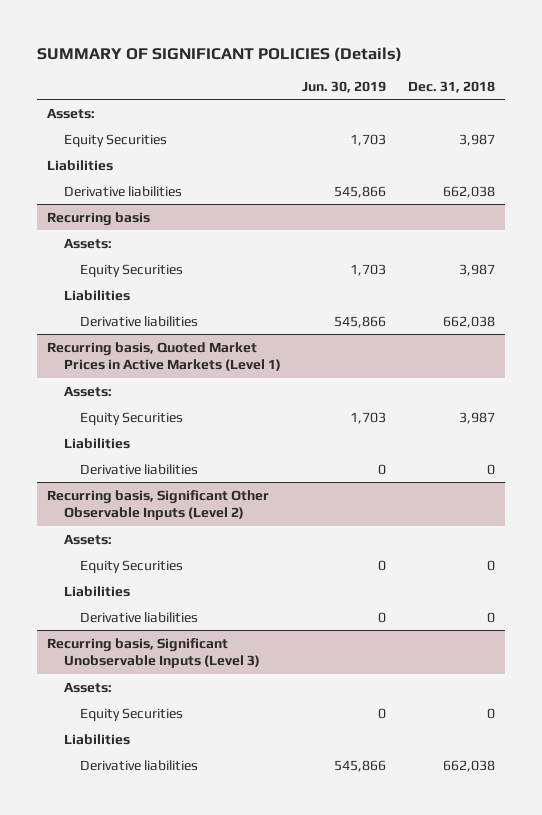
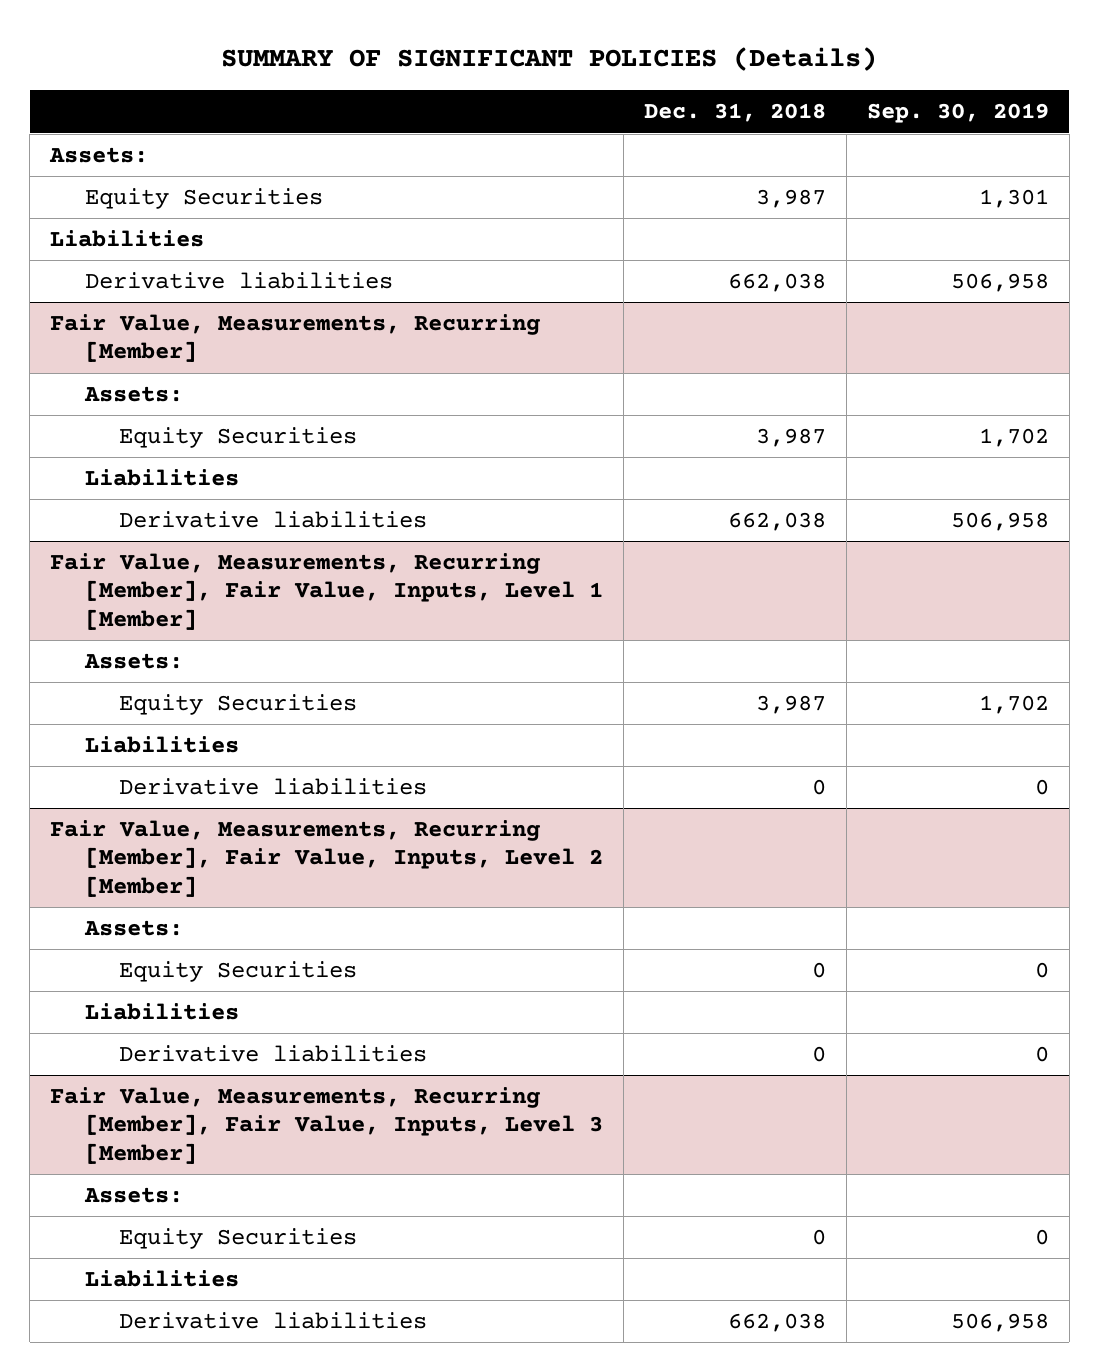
- | Jun. 30, 2019 | Dec. 31, 2018
+ | Dec. 31, 2018 | Sep. 30, 2019
- Recurring basis
+ Fair Value, Measurements, Recurring [Member]
- Recurring basis, Quoted Market Prices in Active Markets (Level 1)
+ Fair Value, Measurements, Recurring [Member], Fair Value, Inputs, Level 1 [Member]
- Recurring basis, Significant Other Observable Inputs (Level 2)
+ Fair Value, Measurements, Recurring [Member], Fair Value, Inputs, Level 2 [Member]
- Recurring basis, Significant Unobservable Inputs (Level 3)
+ Fair Value, Measurements, Recurring [Member], Fair Value, Inputs, Level 3 [Member]

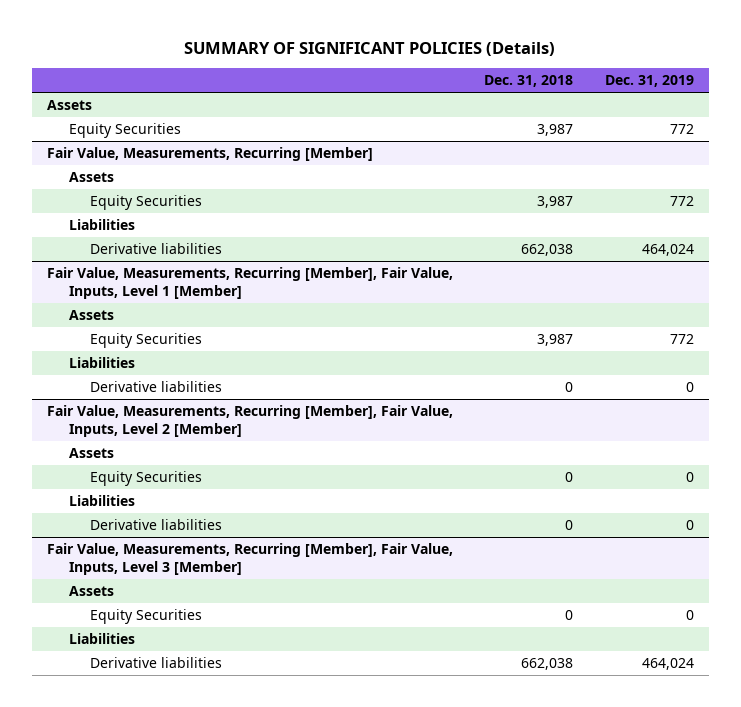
- | Dec. 31, 2018 | Sep. 30, 2019
+ | Dec. 31, 2018 | Dec. 31, 2019
- Assets:
+ Assets
- Liabilities
- Derivative liabilities | 662,038 | 506,958
@ Fair Value, Measurements, Recurring [Member]
- Assets:
+ Assets
@ Fair Value, Measurements, Recurring [Member], Fair Value, Inputs, Level 1 [Member]
- Assets:
+ Assets
@ Fair Value, Measurements, Recurring [Member], Fair Value, Inputs, Level 2 [Member]
- Assets:
+ Assets
@ Fair Value, Measurements, Recurring [Member], Fair Value, Inputs, Level 3 [Member]
- Assets:
+ Assets

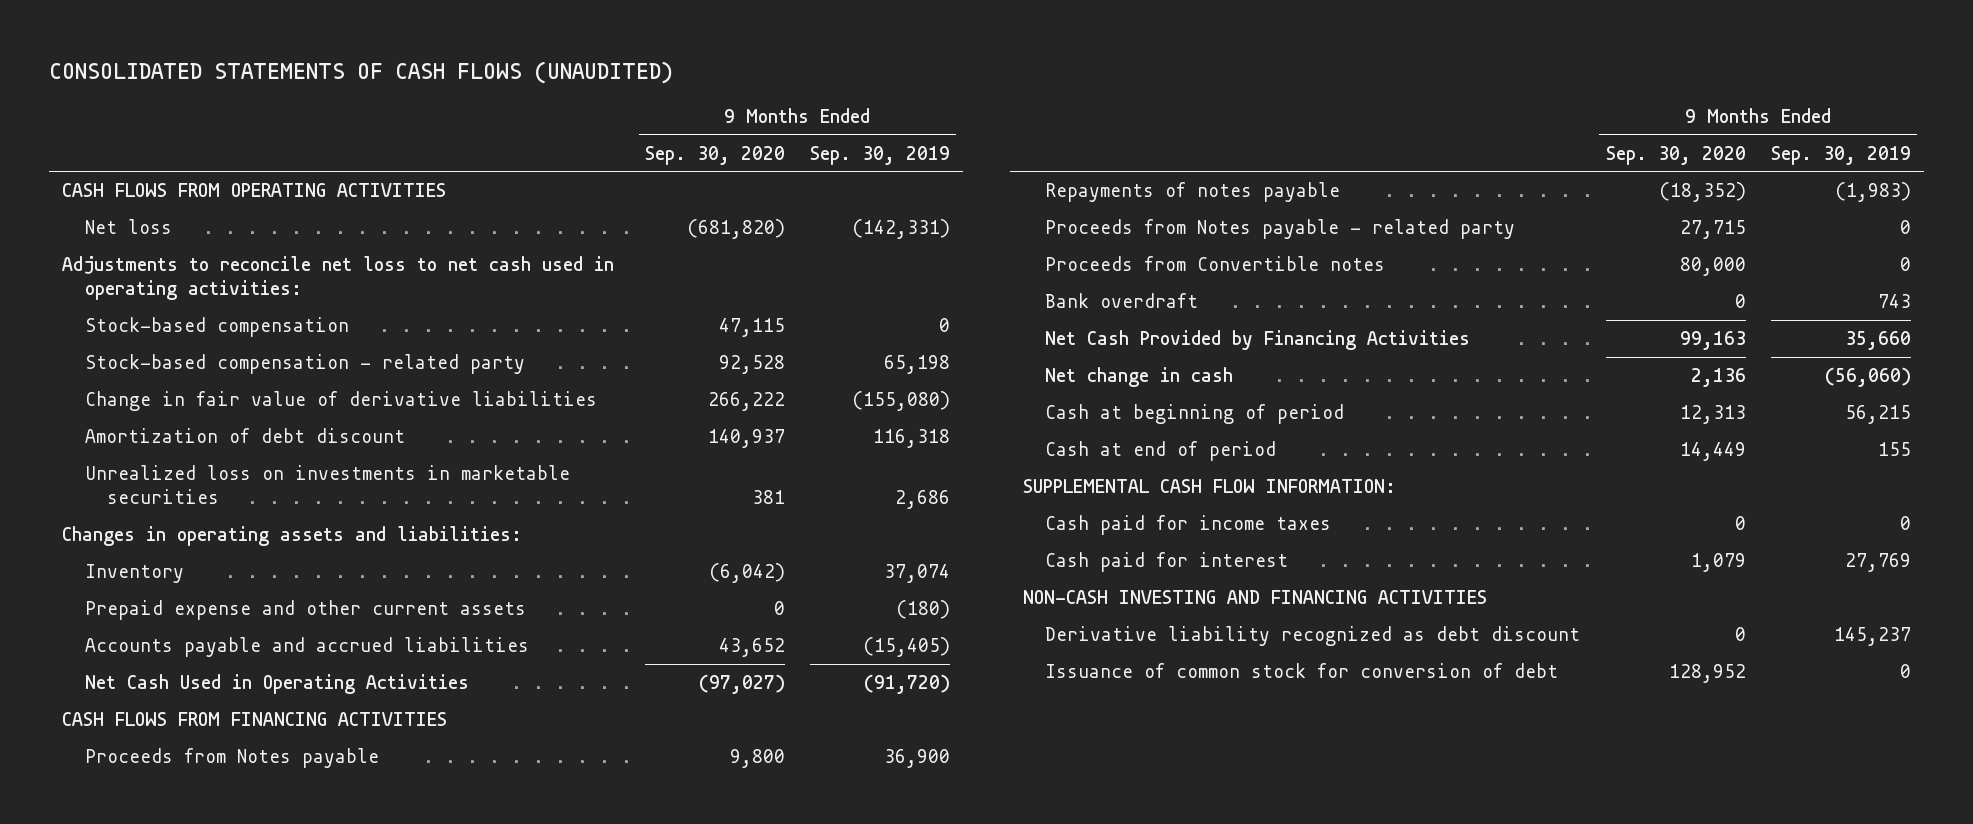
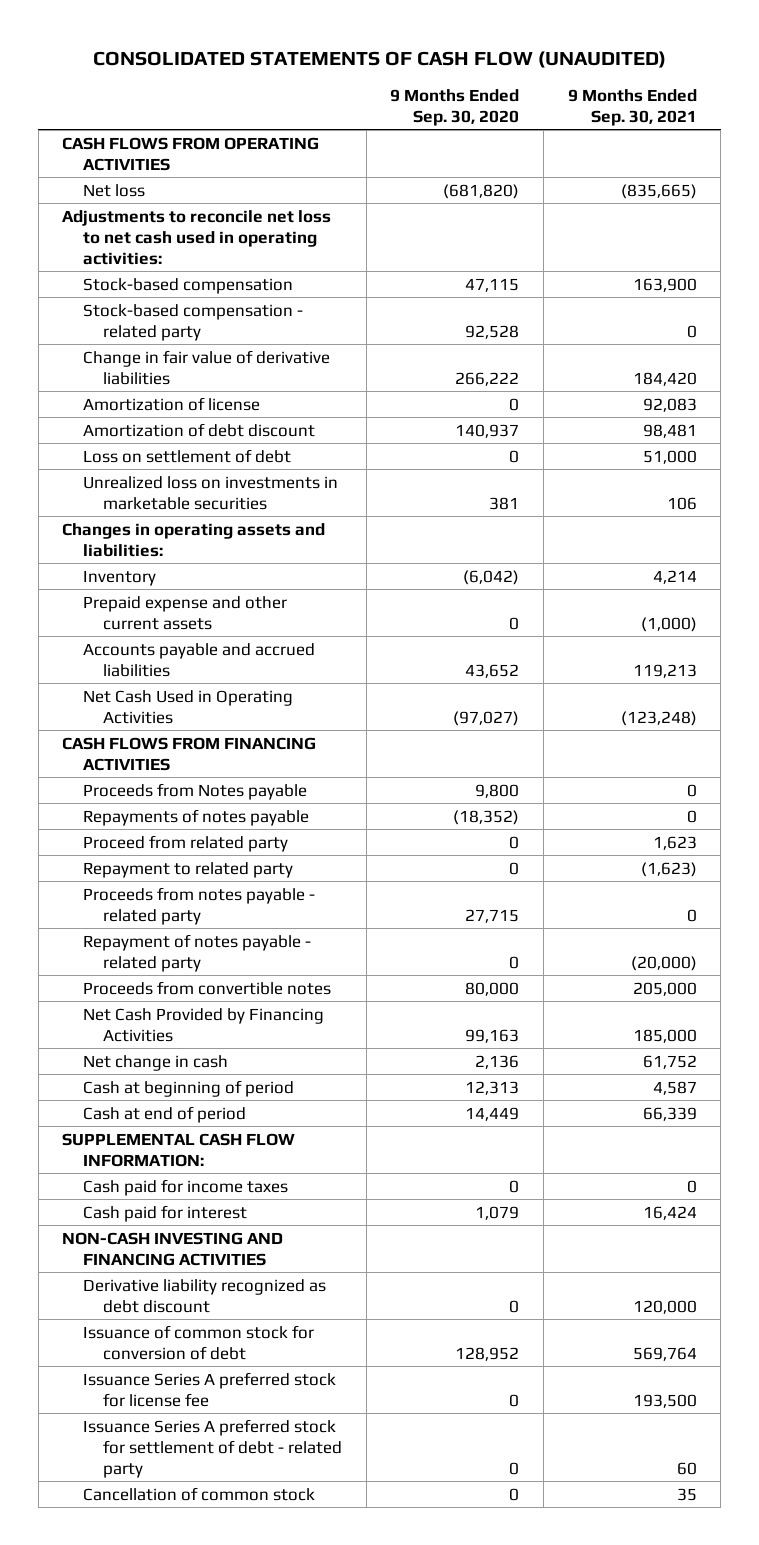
- CONSOLIDATED STATEMENTS OF CASH FLOWS (UNAUDITED)
+ CONSOLIDATED STATEMENTS OF CASH FLOW (UNAUDITED)
- | 9 Months Ended Sep. 30, 2020 | 9 Months Ended Sep. 30, 2019
+ | 9 Months Ended Sep. 30, 2020 | 9 Months Ended Sep. 30, 2021
+ Amortization of license | 0 | 92,083
+ Loss on settlement of debt | 0 | 51,000
- Proceeds from Notes payable - related party | 27,715 | 0
- Proceeds from Convertible notes | 80,000 | 0
- Bank overdraft | 0 | 743
+ Proceed from related party | 0 | 1,623
+ Repayment to related party | 0 | (1,623)
+ Proceeds from notes payable - related party | 27,715 | 0
+ Repayment of notes payable - related party | 0 | (20,000)
+ Proceeds from convertible notes | 80,000 | 205,000
+ Issuance Series A preferred stock for license fee | 0 | 193,500
+ Issuance Series A preferred stock for settlement of debt - related party | 0 | 60
+ Cancellation of common stock | 0 | 35

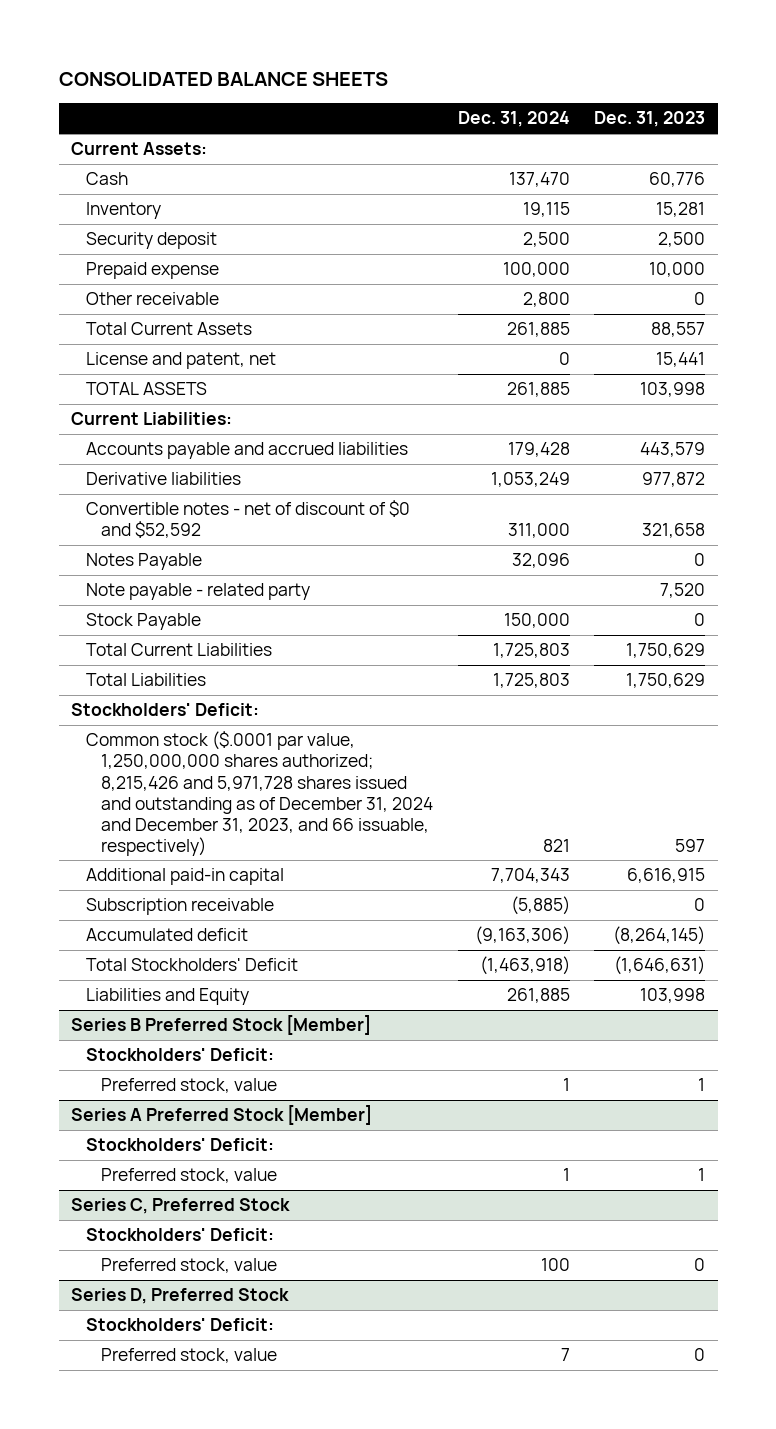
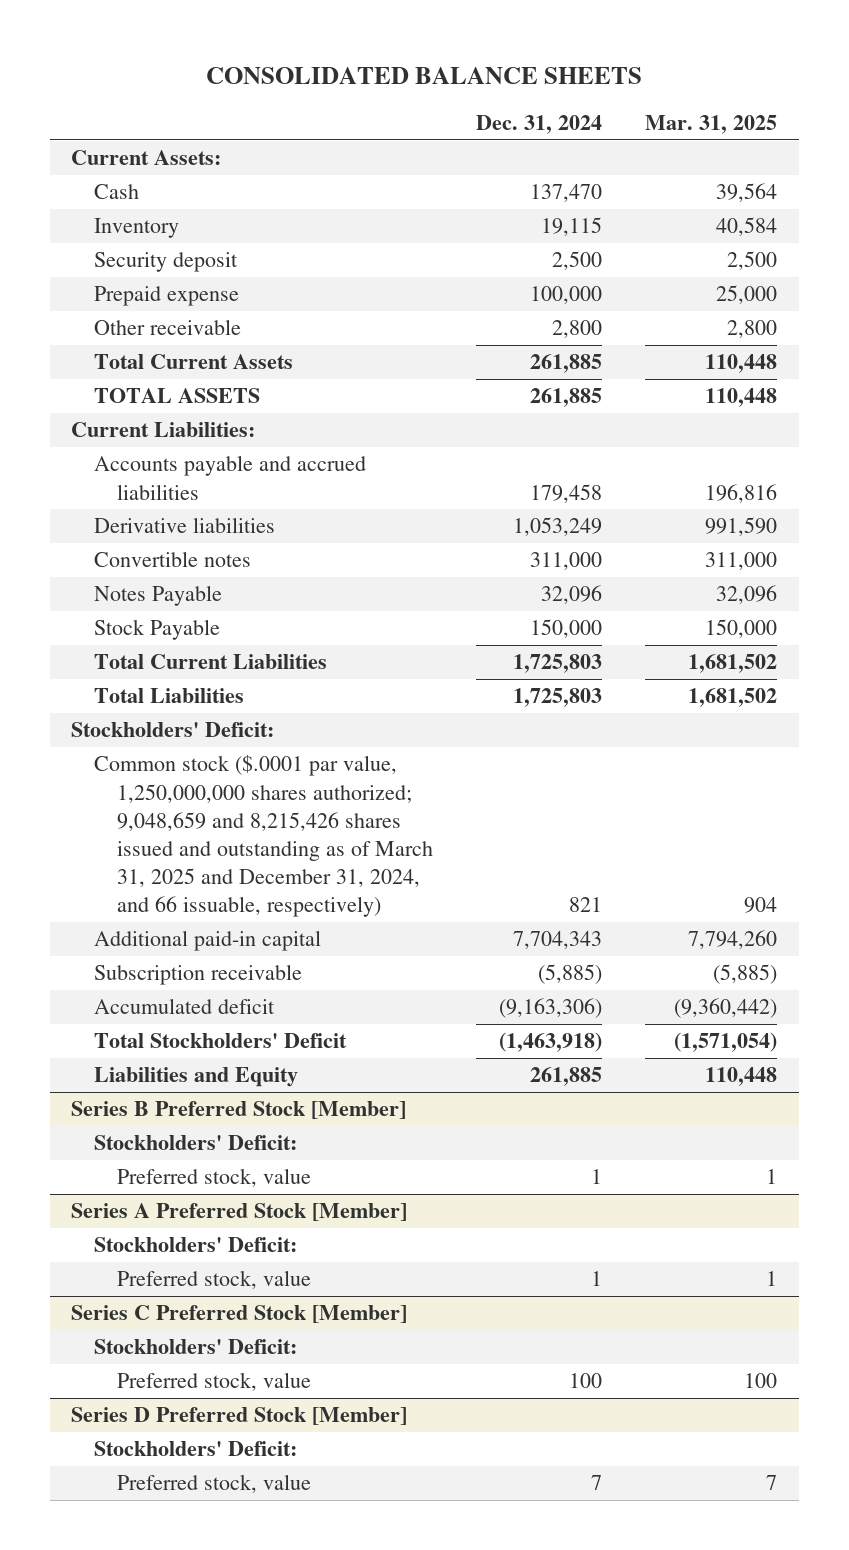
- | Dec. 31, 2024 | Dec. 31, 2023
+ | Dec. 31, 2024 | Mar. 31, 2025
- License and patent, net | 0 | 15,441
- Accounts payable and accrued liabilities | 179,428 | 443,579
+ Accounts payable and accrued liabilities | 179,458 | 196,816
- Convertible notes - net of discount of $0 and $52,592 | 311,000 | 321,658
+ Convertible notes | 311,000 | 311,000
- Note payable - related party | | 7,520
- Common stock ($.0001 par value, 1,250,000,000 shares authorized; 8,215,426 and 5,971,728 shares issued and outstanding as of December 31, 2024 and December 31, 2023, and 66 issuable, respectively) | 821 | 597
+ Common stock ($.0001 par value, 1,250,000,000 shares authorized; 9,048,659 and 8,215,426 shares issued and outstanding as of March 31, 2025 and December 31, 2024, and 66 issuable, respectively) | 821 | 904
- Series C, Preferred Stock
+ Series C Preferred Stock [Member]
- Series D, Preferred Stock
+ Series D Preferred Stock [Member]

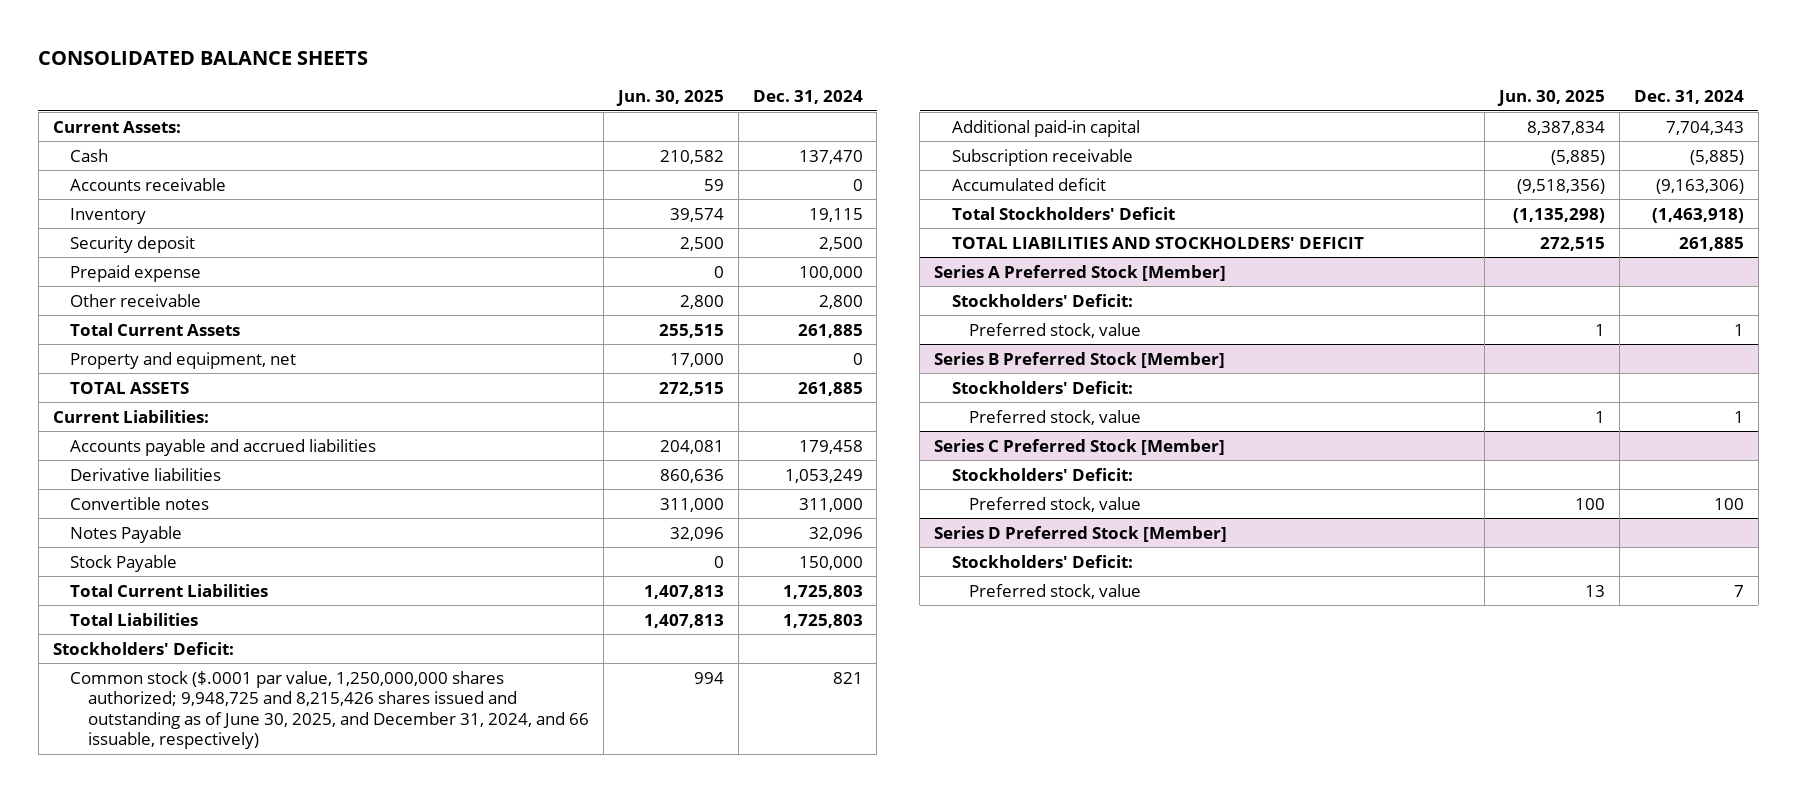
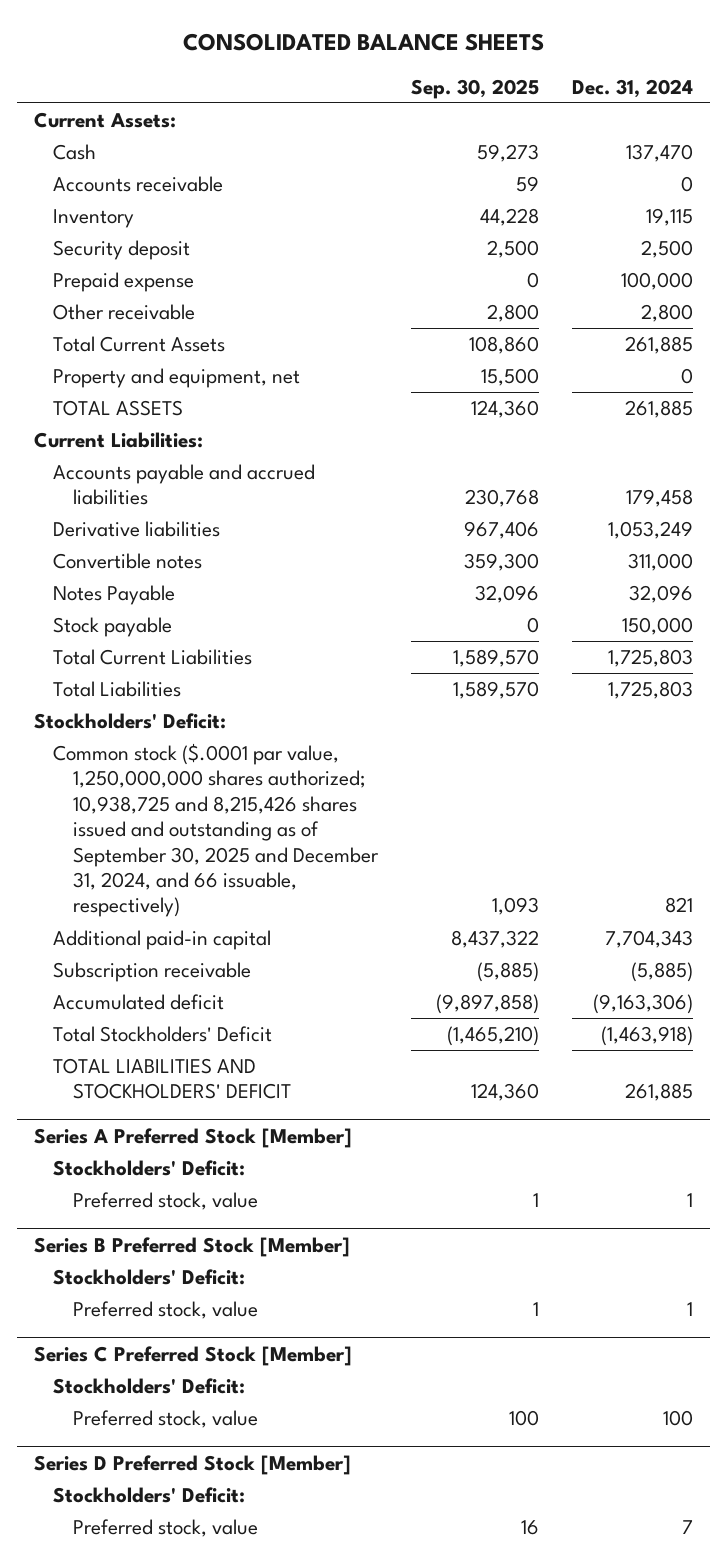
- | Jun. 30, 2025 | Dec. 31, 2024
+ | Sep. 30, 2025 | Dec. 31, 2024
- Stock Payable | 0 | 150,000
+ Stock payable | 0 | 150,000
- Common stock ($.0001 par value, 1,250,000,000 shares authorized; 9,948,725 and 8,215,426 shares issued and outstanding as of June 30, 2025, and December 31, 2024, and 66 issuable, respectively) | 994 | 821
+ Common stock ($.0001 par value, 1,250,000,000 shares authorized; 10,938,725 and 8,215,426 shares issued and outstanding as of September 30, 2025 and December 31, 2024, and 66 issuable, respectively) | 1,093 | 821

